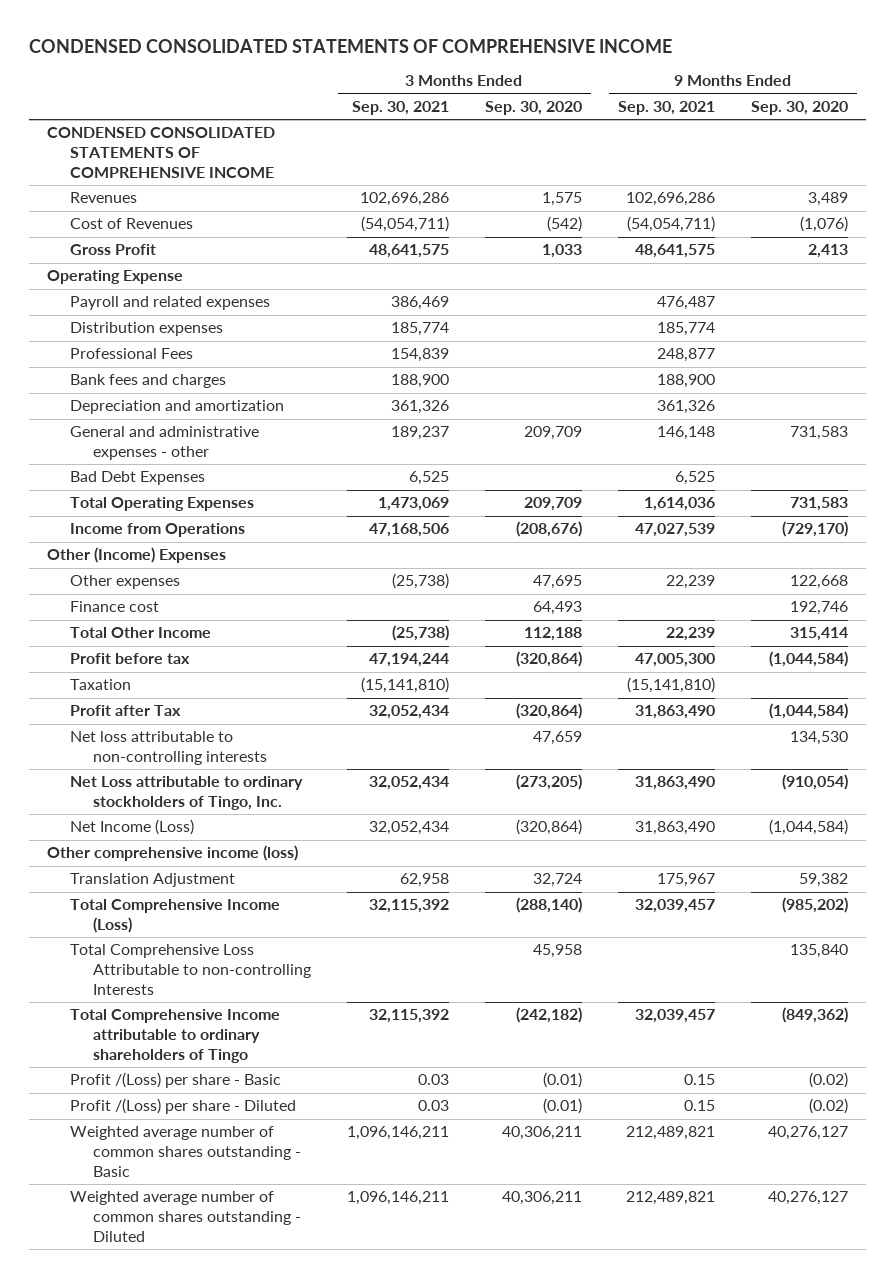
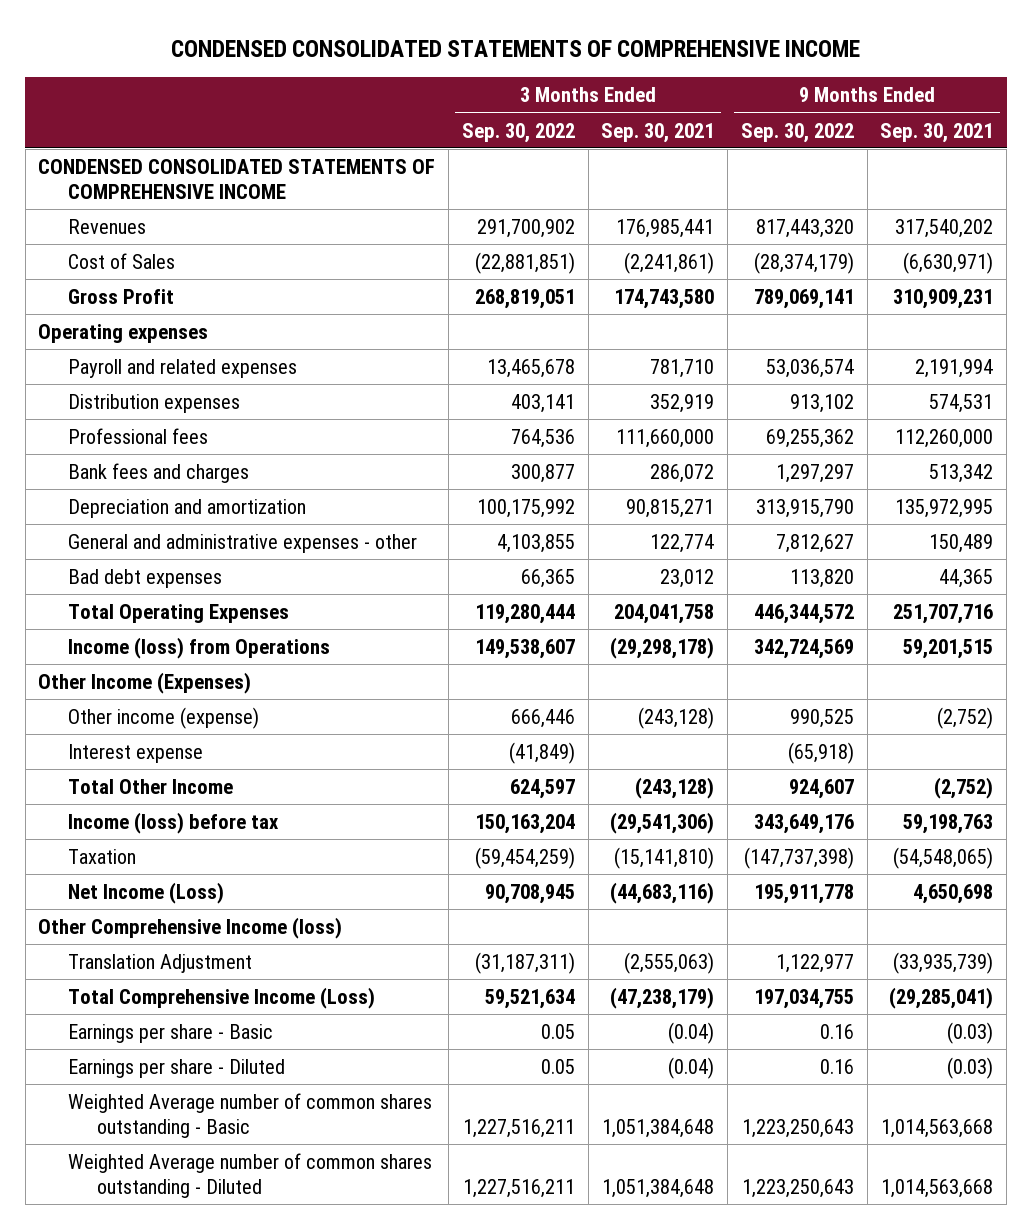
- | 3 Months Ended Sep. 30, 2021 | 3 Months Ended Sep. 30, 2020 | 9 Months Ended Sep. 30, 2021 | 9 Months Ended Sep. 30, 2020
+ | 3 Months Ended Sep. 30, 2022 | 3 Months Ended Sep. 30, 2021 | 9 Months Ended Sep. 30, 2022 | 9 Months Ended Sep. 30, 2021
- Revenues | 102,696,286 | 1,575 | 102,696,286 | 3,489
- Cost of Revenues | (54,054,711) | (542) | (54,054,711) | (1,076)
- Gross Profit | 48,641,575 | 1,033 | 48,641,575 | 2,413
- Operating Expense
- Payroll and related expenses | 386,469 | | 476,487 |
- Distribution expenses | 185,774 | | 185,774 |
- Professional Fees | 154,839 | | 248,877 |
- Bank fees and charges | 188,900 | | 188,900 |
- Depreciation and amortization | 361,326 | | 361,326 |
- General and administrative expenses - other | 189,237 | 209,709 | 146,148 | 731,583
- Bad Debt Expenses | 6,525 | | 6,525 |
- Total Operating Expenses | 1,473,069 | 209,709 | 1,614,036 | 731,583
- Income from Operations | 47,168,506 | (208,676) | 47,027,539 | (729,170)
- Other (Income) Expenses
- Other expenses | (25,738) | 47,695 | 22,239 | 122,668
- Finance cost | | 64,493 | | 192,746
- Total Other Income | (25,738) | 112,188 | 22,239 | 315,414
- Profit before tax | 47,194,244 | (320,864) | 47,005,300 | (1,044,584)
- Taxation | (15,141,810) | | (15,141,810) |
- Profit after Tax | 32,052,434 | (320,864) | 31,863,490 | (1,044,584)
- Net loss attributable to non-controlling interests | | 47,659 | | 134,530
- Net Loss attributable to ordinary stockholders of Tingo, Inc. | 32,052,434 | (273,205) | 31,863,490 | (910,054)
- Net Income (Loss) | 32,052,434 | (320,864) | 31,863,490 | (1,044,584)
- Other comprehensive income (loss)
- Translation Adjustment | 62,958 | 32,724 | 175,967 | 59,382
- Total Comprehensive Income (Loss) | 32,115,392 | (288,140) | 32,039,457 | (985,202)
- Total Comprehensive Loss Attributable to non-controlling Interests | | 45,958 | | 135,840
- Total Comprehensive Income attributable to ordinary shareholders of Tingo | 32,115,392 | (242,182) | 32,039,457 | (849,362)
- Profit /(Loss) per share - Basic | 0.03 | (0.01) | 0.15 | (0.02)
- Profit /(Loss) per share - Diluted | 0.03 | (0.01) | 0.15 | (0.02)
- Weighted average number of common shares outstanding - Basic | 1,096,146,211 | 40,306,211 | 212,489,821 | 40,276,127
- Weighted average number of common shares outstanding - Diluted | 1,096,146,211 | 40,306,211 | 212,489,821 | 40,276,127
+ Revenues | 291,700,902 | 176,985,441 | 817,443,320 | 317,540,202
+ Cost of Sales | (22,881,851) | (2,241,861) | (28,374,179) | (6,630,971)
+ Gross Profit | 268,819,051 | 174,743,580 | 789,069,141 | 310,909,231
+ Operating expenses
+ Payroll and related expenses | 13,465,678 | 781,710 | 53,036,574 | 2,191,994
+ Distribution expenses | 403,141 | 352,919 | 913,102 | 574,531
+ Professional fees | 764,536 | 111,660,000 | 69,255,362 | 112,260,000
+ Bank fees and charges | 300,877 | 286,072 | 1,297,297 | 513,342
+ Depreciation and amortization | 100,175,992 | 90,815,271 | 313,915,790 | 135,972,995
+ General and administrative expenses - other | 4,103,855 | 122,774 | 7,812,627 | 150,489
+ Bad debt expenses | 66,365 | 23,012 | 113,820 | 44,365
+ Total Operating Expenses | 119,280,444 | 204,041,758 | 446,344,572 | 251,707,716
+ Income (loss) from Operations | 149,538,607 | (29,298,178) | 342,724,569 | 59,201,515
+ Other Income (Expenses)
+ Other income (expense) | 666,446 | (243,128) | 990,525 | (2,752)
+ Interest expense | (41,849) | | (65,918) |
+ Total Other Income | 624,597 | (243,128) | 924,607 | (2,752)
+ Income (loss) before tax | 150,163,204 | (29,541,306) | 343,649,176 | 59,198,763
+ Taxation | (59,454,259) | (15,141,810) | (147,737,398) | (54,548,065)
+ Net Income (Loss) | 90,708,945 | (44,683,116) | 195,911,778 | 4,650,698
+ Other Comprehensive Income (loss)
+ Translation Adjustment | (31,187,311) | (2,555,063) | 1,122,977 | (33,935,739)
+ Total Comprehensive Income (Loss) | 59,521,634 | (47,238,179) | 197,034,755 | (29,285,041)
+ Earnings per share - Basic | 0.05 | (0.04) | 0.16 | (0.03)
+ Earnings per share - Diluted | 0.05 | (0.04) | 0.16 | (0.03)
+ Weighted Average number of common shares outstanding - Basic | 1,227,516,211 | 1,051,384,648 | 1,223,250,643 | 1,014,563,668
+ Weighted Average number of common shares outstanding - Diluted | 1,227,516,211 | 1,051,384,648 | 1,223,250,643 | 1,014,563,668

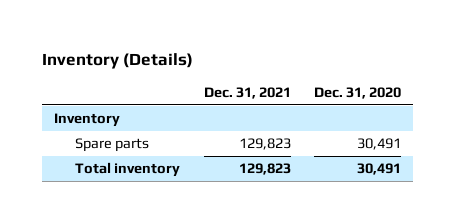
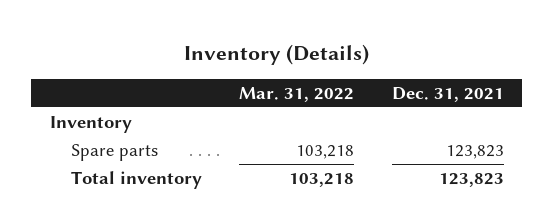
- | Dec. 31, 2021 | Dec. 31, 2020
+ | Mar. 31, 2022 | Dec. 31, 2021
- Spare parts | 129,823 | 30,491
- Total inventory | 129,823 | 30,491
+ Spare parts | 103,218 | 123,823
+ Total inventory | 103,218 | 123,823

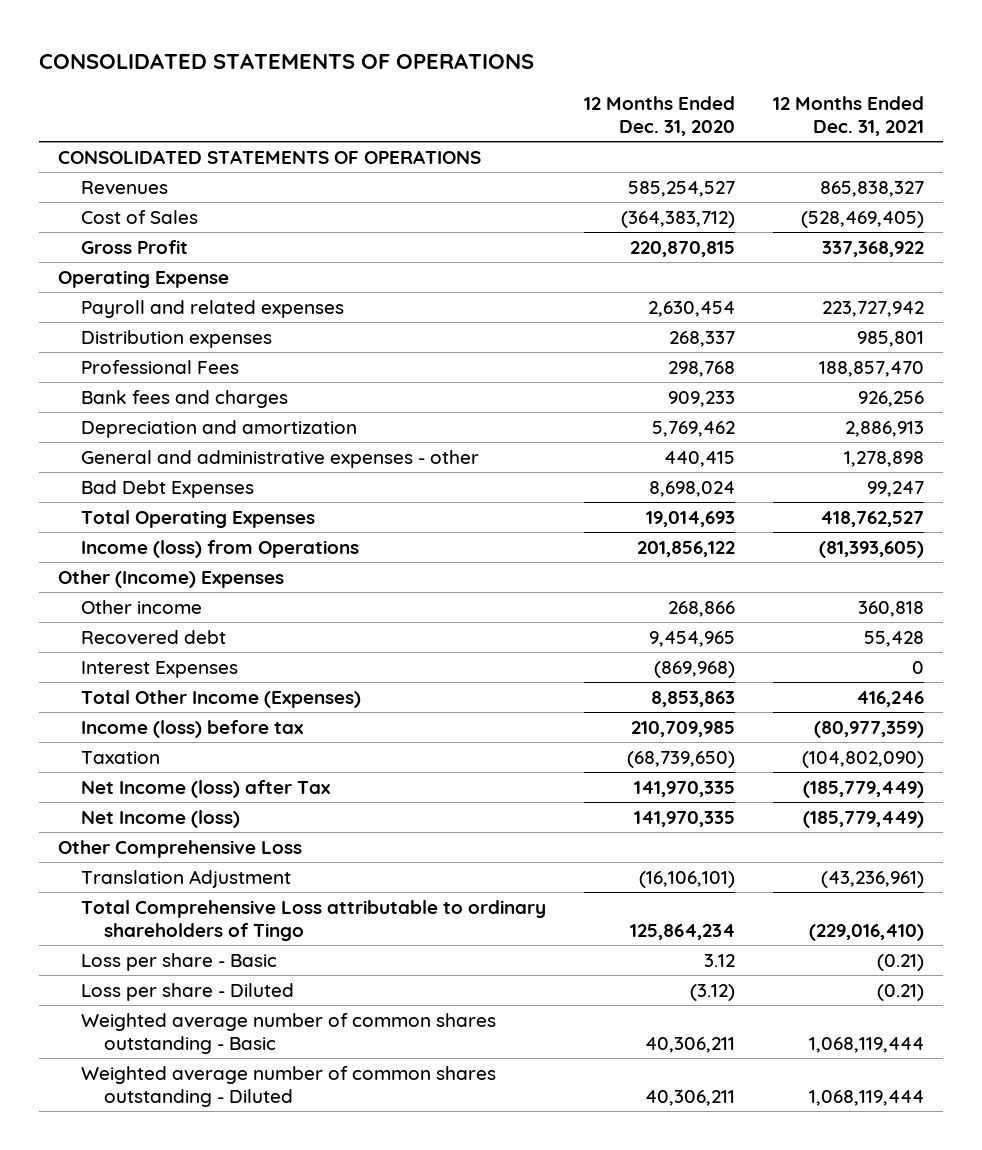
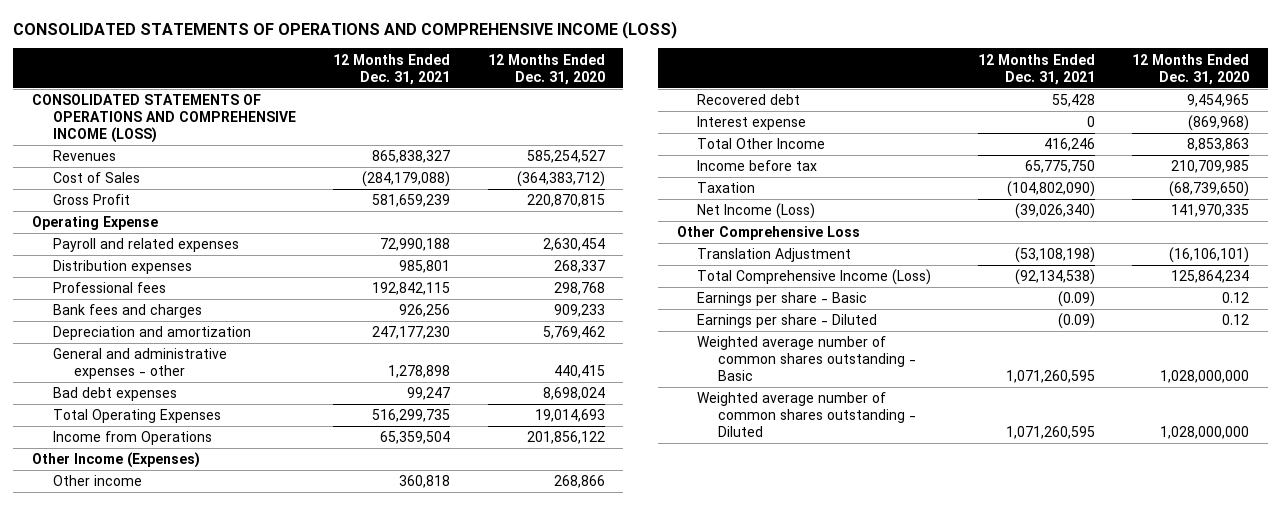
- CONSOLIDATED STATEMENTS OF OPERATIONS
+ CONSOLIDATED STATEMENTS OF OPERATIONS AND COMPREHENSIVE INCOME (LOSS)
- | 12 Months Ended Dec. 31, 2020 | 12 Months Ended Dec. 31, 2021
+ | 12 Months Ended Dec. 31, 2021 | 12 Months Ended Dec. 31, 2020
- CONSOLIDATED STATEMENTS OF OPERATIONS
+ CONSOLIDATED STATEMENTS OF OPERATIONS AND COMPREHENSIVE INCOME (LOSS)
- Cost of Sales | (364,383,712) | (528,469,405)
- Gross Profit | 220,870,815 | 337,368,922
+ Cost of Sales | (284,179,088) | (364,383,712)
+ Gross Profit | 581,659,239 | 220,870,815
- Payroll and related expenses | 2,630,454 | 223,727,942
+ Payroll and related expenses | 72,990,188 | 2,630,454
- Professional Fees | 298,768 | 188,857,470
+ Professional fees | 192,842,115 | 298,768
- Depreciation and amortization | 5,769,462 | 2,886,913
+ Depreciation and amortization | 247,177,230 | 5,769,462
- Bad Debt Expenses | 8,698,024 | 99,247
- Total Operating Expenses | 19,014,693 | 418,762,527
- Income (loss) from Operations | 201,856,122 | (81,393,605)
- Other (Income) Expenses
+ Bad debt expenses | 99,247 | 8,698,024
+ Total Operating Expenses | 516,299,735 | 19,014,693
+ Income from Operations | 65,359,504 | 201,856,122
+ Other Income (Expenses)
- Interest Expenses | (869,968) | 0
- Total Other Income (Expenses) | 8,853,863 | 416,246
- Income (loss) before tax | 210,709,985 | (80,977,359)
+ Interest expense | 0 | (869,968)
+ Total Other Income | 416,246 | 8,853,863
+ Income before tax | 65,775,750 | 210,709,985
- Net Income (loss) after Tax | 141,970,335 | (185,779,449)
- Net Income (loss) | 141,970,335 | (185,779,449)
+ Net Income (Loss) | (39,026,340) | 141,970,335
- Translation Adjustment | (16,106,101) | (43,236,961)
- Total Comprehensive Loss attributable to ordinary shareholders of Tingo | 125,864,234 | (229,016,410)
- Loss per share - Basic | 3.12 | (0.21)
- Loss per share - Diluted | (3.12) | (0.21)
- Weighted average number of common shares outstanding - Basic | 40,306,211 | 1,068,119,444
- Weighted average number of common shares outstanding - Diluted | 40,306,211 | 1,068,119,444
+ Translation Adjustment | (53,108,198) | (16,106,101)
+ Total Comprehensive Income (Loss) | (92,134,538) | 125,864,234
+ Earnings per share - Basic | (0.09) | 0.12
+ Earnings per share - Diluted | (0.09) | 0.12
+ Weighted average number of common shares outstanding - Basic | 1,071,260,595 | 1,028,000,000
+ Weighted average number of common shares outstanding - Diluted | 1,071,260,595 | 1,028,000,000

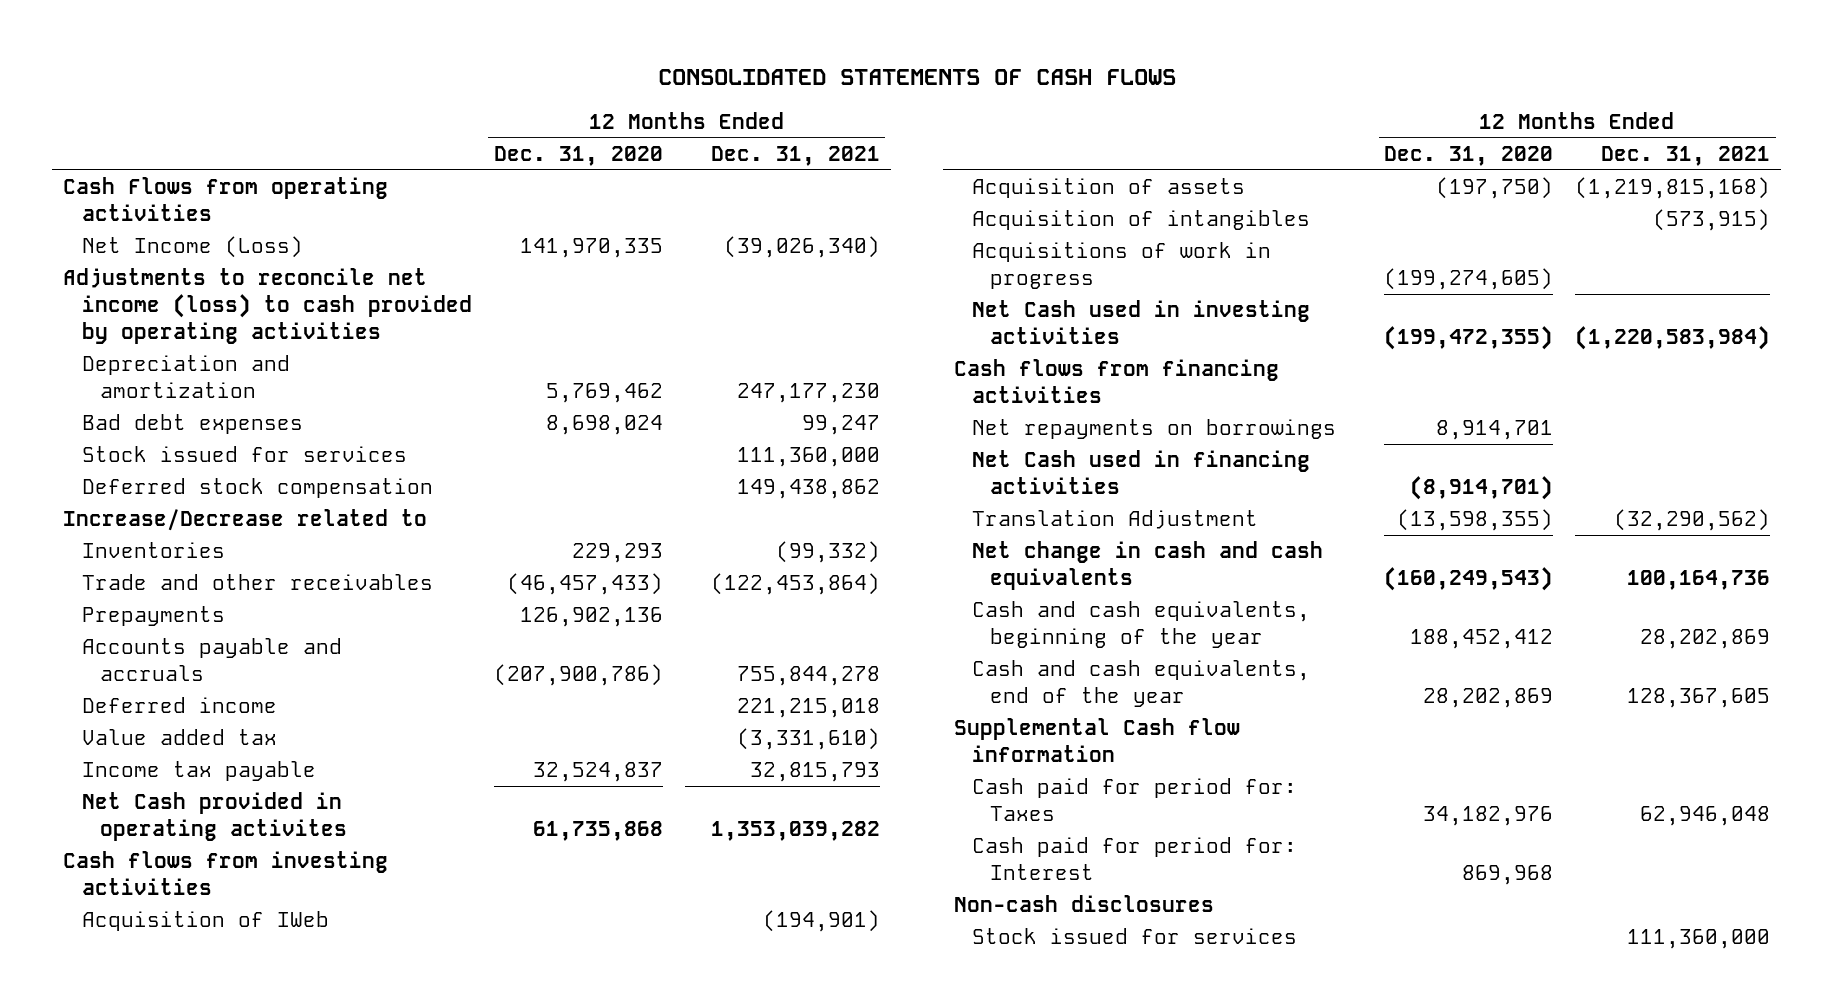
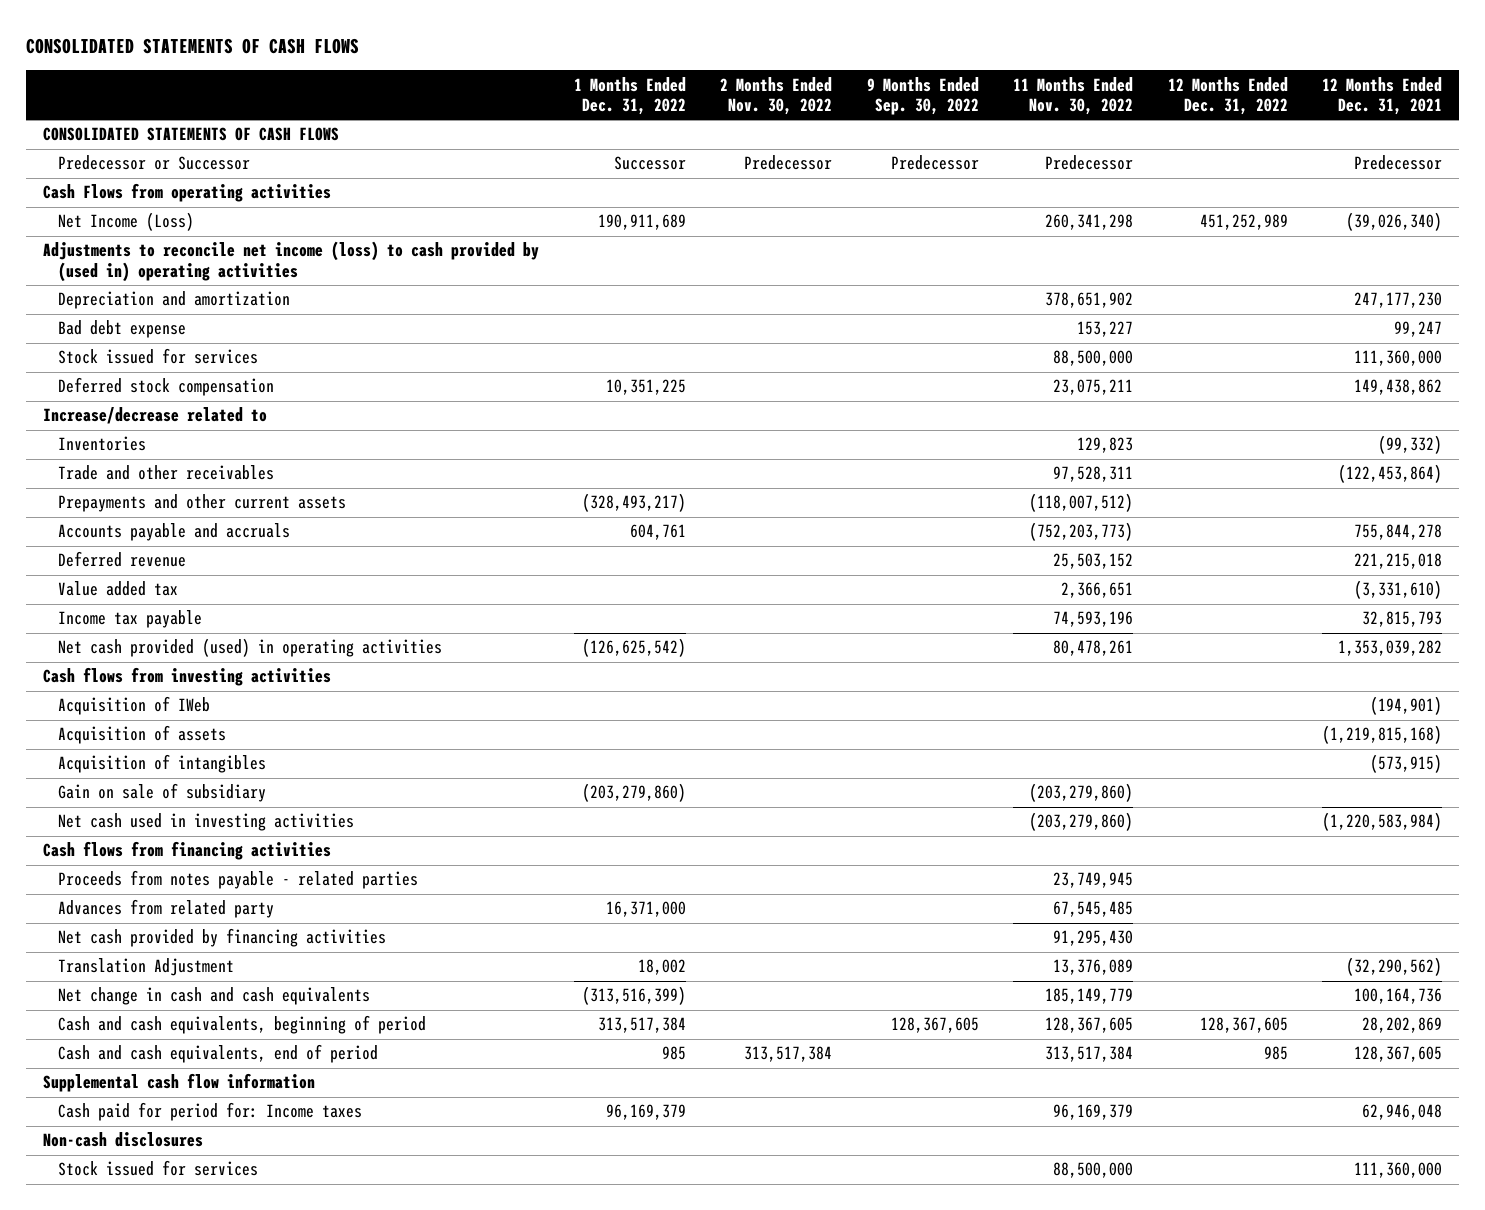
- | 12 Months Ended Dec. 31, 2020 | 12 Months Ended Dec. 31, 2021
+ | 1 Months Ended Dec. 31, 2022 | 2 Months Ended Nov. 30, 2022 | 9 Months Ended Sep. 30, 2022 | 11 Months Ended Nov. 30, 2022 | 12 Months Ended Dec. 31, 2022 | 12 Months Ended Dec. 31, 2021
+ CONSOLIDATED STATEMENTS OF CASH FLOWS
+ Predecessor or Successor | Successor | Predecessor | Predecessor | Predecessor | | Predecessor
- Adjustments to reconcile net income (loss) to cash provided by operating activities
+ Adjustments to reconcile net income (loss) to cash provided by (used in) operating activities
- Bad debt expenses | 8,698,024 | 99,247
+ Bad debt expense | | | | 153,227 | | 99,247
- Increase/Decrease related to
+ Increase/decrease related to
- Prepayments | 126,902,136 |
+ Prepayments and other current assets | (328,493,217) | | | (118,007,512) | |
- Deferred income | | 221,215,018
+ Deferred revenue | | | | 25,503,152 | | 221,215,018
- Net Cash provided in operating activites | 61,735,868 | 1,353,039,282
+ Net cash provided (used) in operating activities | (126,625,542) | | | 80,478,261 | | 1,353,039,282
- Acquisitions of work in progress | (199,274,605) |
- Net Cash used in investing activities | (199,472,355) | (1,220,583,984)
+ Gain on sale of subsidiary | (203,279,860) | | | (203,279,860) | |
+ Net cash used in investing activities | | | | (203,279,860) | | (1,220,583,984)
- Net repayments on borrowings | 8,914,701 |
- Net Cash used in financing activities | (8,914,701) |
+ Proceeds from notes payable - related parties | | | | 23,749,945 | |
+ Advances from related party | 16,371,000 | | | 67,545,485 | |
+ Net cash provided by financing activities | | | | 91,295,430 | |
- Cash and cash equivalents, beginning of the year | 188,452,412 | 28,202,869
- Cash and cash equivalents, end of the year | 28,202,869 | 128,367,605
- Supplemental Cash flow information
- Cash paid for period for: Taxes | 34,182,976 | 62,946,048
- Cash paid for period for: Interest | 869,968 |
+ Cash and cash equivalents, beginning of period | 313,517,384 | | 128,367,605 | 128,367,605 | 128,367,605 | 28,202,869
+ Cash and cash equivalents, end of period | 985 | 313,517,384 | | 313,517,384 | 985 | 128,367,605
+ Supplemental cash flow information
+ Cash paid for period for: Income taxes | 96,169,379 | | | 96,169,379 | | 62,946,048

